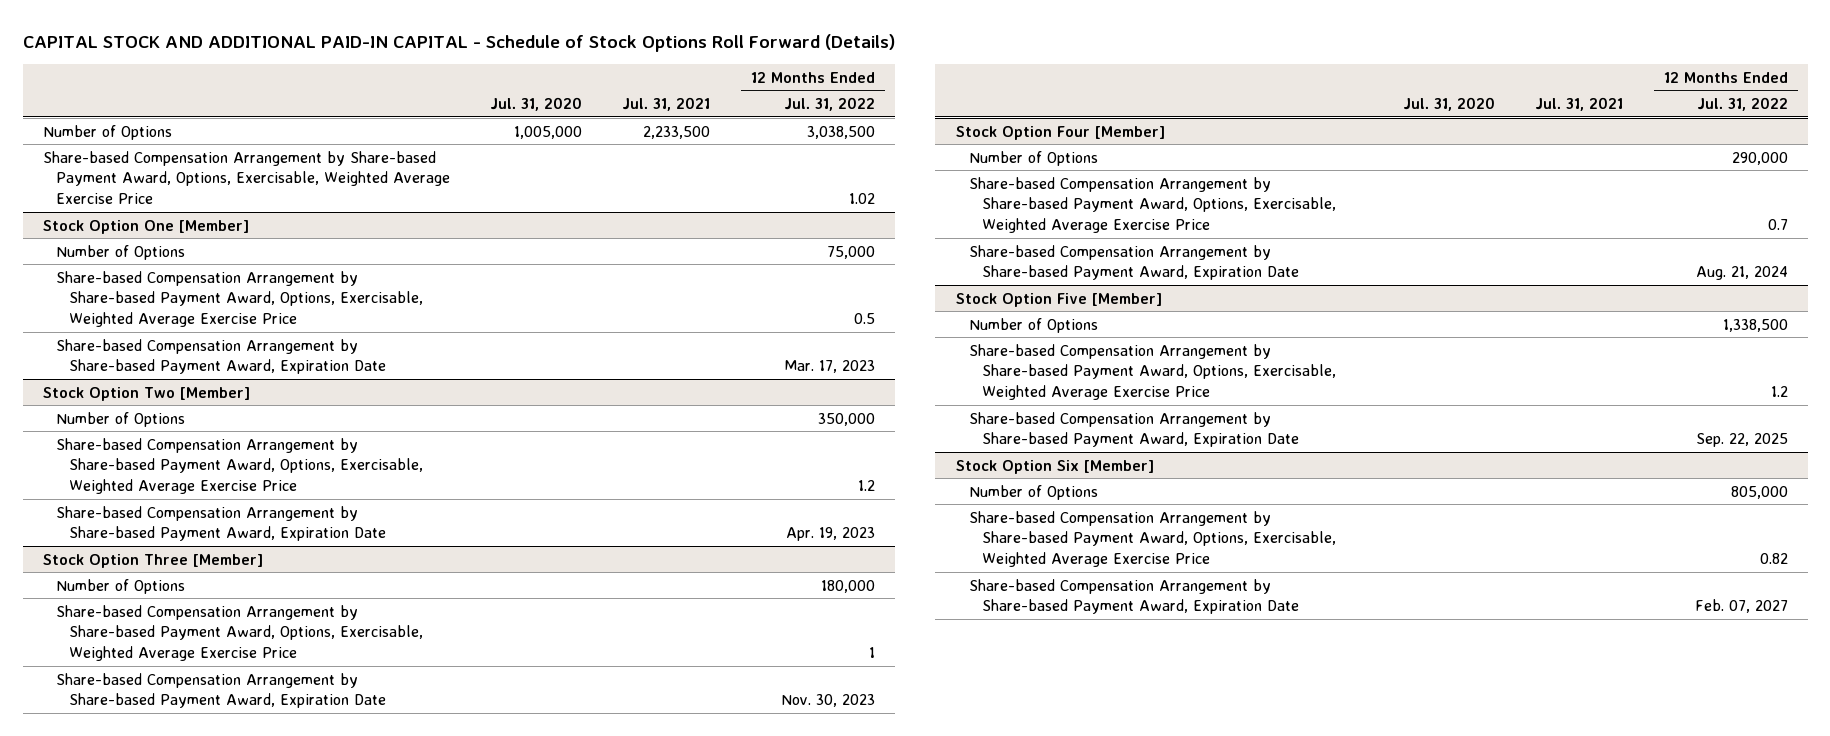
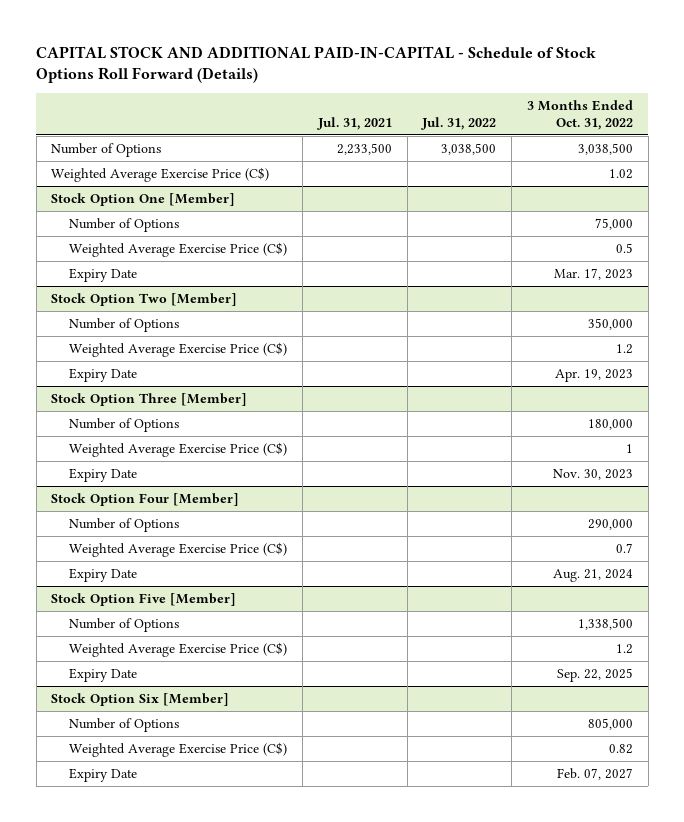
- CAPITAL STOCK AND ADDITIONAL PAID-IN CAPITAL - Schedule of Stock Options Roll Forward (Details)
+ CAPITAL STOCK AND ADDITIONAL PAID-IN-CAPITAL - Schedule of Stock Options Roll Forward (Details)
- | Jul. 31, 2020 | Jul. 31, 2021 | 12 Months Ended Jul. 31, 2022
+ | Jul. 31, 2021 | Jul. 31, 2022 | 3 Months Ended Oct. 31, 2022
- Share-based Compensation Arrangement by Share-based Payment Award, Options, Exercisable, Weighted Average Exercise Price | | | 1.02
+ Weighted Average Exercise Price (C$) | | | 1.02
@ Stock Option One [Member]
- Share-based Compensation Arrangement by Share-based Payment Award, Options, Exercisable, Weighted Average Exercise Price | | | 0.5
- Share-based Compensation Arrangement by Share-based Payment Award, Expiration Date | | | Mar. 17, 2023
+ Weighted Average Exercise Price (C$) | | | 0.5
+ Expiry Date | | | Mar. 17, 2023
@ Stock Option Two [Member]
- Share-based Compensation Arrangement by Share-based Payment Award, Options, Exercisable, Weighted Average Exercise Price | | | 1.2
- Share-based Compensation Arrangement by Share-based Payment Award, Expiration Date | | | Apr. 19, 2023
+ Weighted Average Exercise Price (C$) | | | 1.2
+ Expiry Date | | | Apr. 19, 2023
@ Stock Option Three [Member]
- Share-based Compensation Arrangement by Share-based Payment Award, Options, Exercisable, Weighted Average Exercise Price | | | 1
- Share-based Compensation Arrangement by Share-based Payment Award, Expiration Date | | | Nov. 30, 2023
+ Weighted Average Exercise Price (C$) | | | 1
+ Expiry Date | | | Nov. 30, 2023
@ Stock Option Four [Member]
- Share-based Compensation Arrangement by Share-based Payment Award, Options, Exercisable, Weighted Average Exercise Price | | | 0.7
- Share-based Compensation Arrangement by Share-based Payment Award, Expiration Date | | | Aug. 21, 2024
+ Weighted Average Exercise Price (C$) | | | 0.7
+ Expiry Date | | | Aug. 21, 2024
@ Stock Option Five [Member]
- Share-based Compensation Arrangement by Share-based Payment Award, Options, Exercisable, Weighted Average Exercise Price | | | 1.2
- Share-based Compensation Arrangement by Share-based Payment Award, Expiration Date | | | Sep. 22, 2025
+ Weighted Average Exercise Price (C$) | | | 1.2
+ Expiry Date | | | Sep. 22, 2025
@ Stock Option Six [Member]
- Share-based Compensation Arrangement by Share-based Payment Award, Options, Exercisable, Weighted Average Exercise Price | | | 0.82
- Share-based Compensation Arrangement by Share-based Payment Award, Expiration Date | | | Feb. 07, 2027
+ Weighted Average Exercise Price (C$) | | | 0.82
+ Expiry Date | | | Feb. 07, 2027

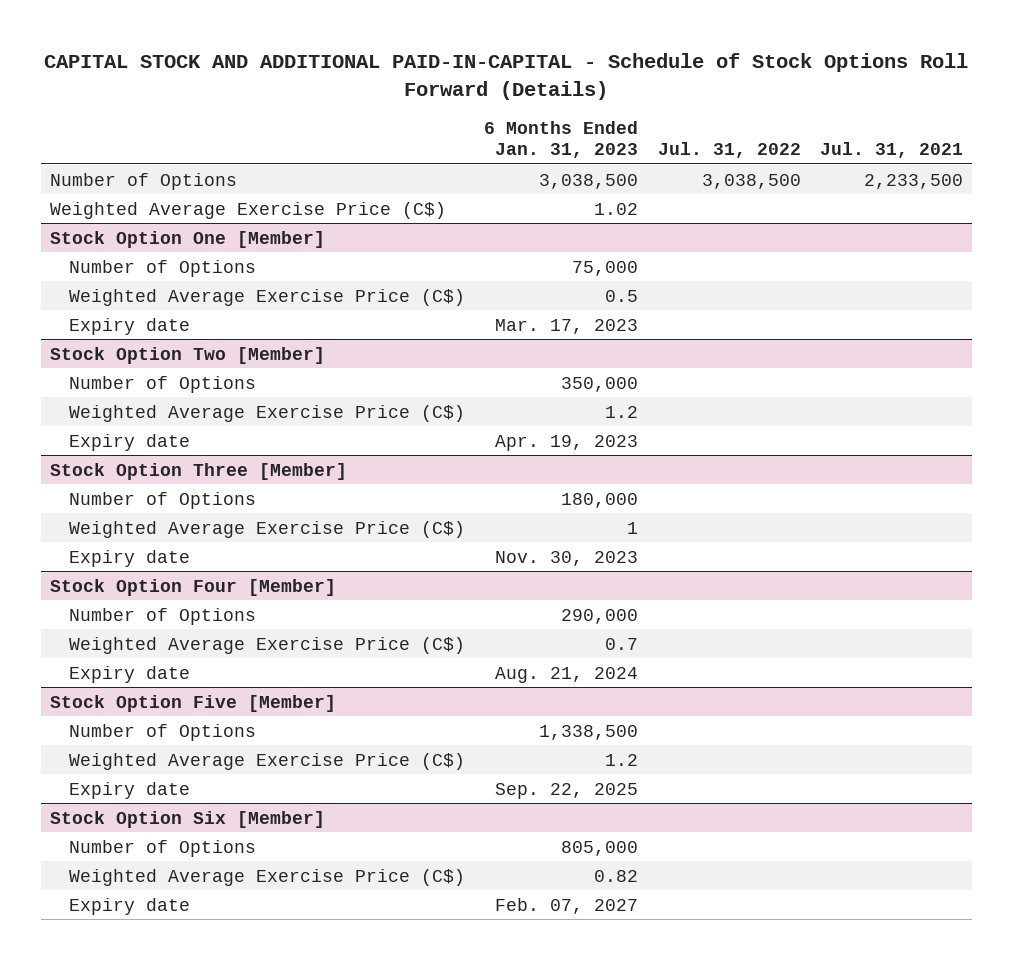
- | Jul. 31, 2021 | Jul. 31, 2022 | 3 Months Ended Oct. 31, 2022
+ | 6 Months Ended Jan. 31, 2023 | Jul. 31, 2022 | Jul. 31, 2021
@ Stock Option One [Member]
- Expiry Date | | | Mar. 17, 2023
+ Expiry date | Mar. 17, 2023 | |
@ Stock Option Two [Member]
- Expiry Date | | | Apr. 19, 2023
+ Expiry date | Apr. 19, 2023 | |
@ Stock Option Three [Member]
- Expiry Date | | | Nov. 30, 2023
+ Expiry date | Nov. 30, 2023 | |
@ Stock Option Four [Member]
- Expiry Date | | | Aug. 21, 2024
+ Expiry date | Aug. 21, 2024 | |
@ Stock Option Five [Member]
- Expiry Date | | | Sep. 22, 2025
+ Expiry date | Sep. 22, 2025 | |
@ Stock Option Six [Member]
- Expiry Date | | | Feb. 07, 2027
+ Expiry date | Feb. 07, 2027 | |

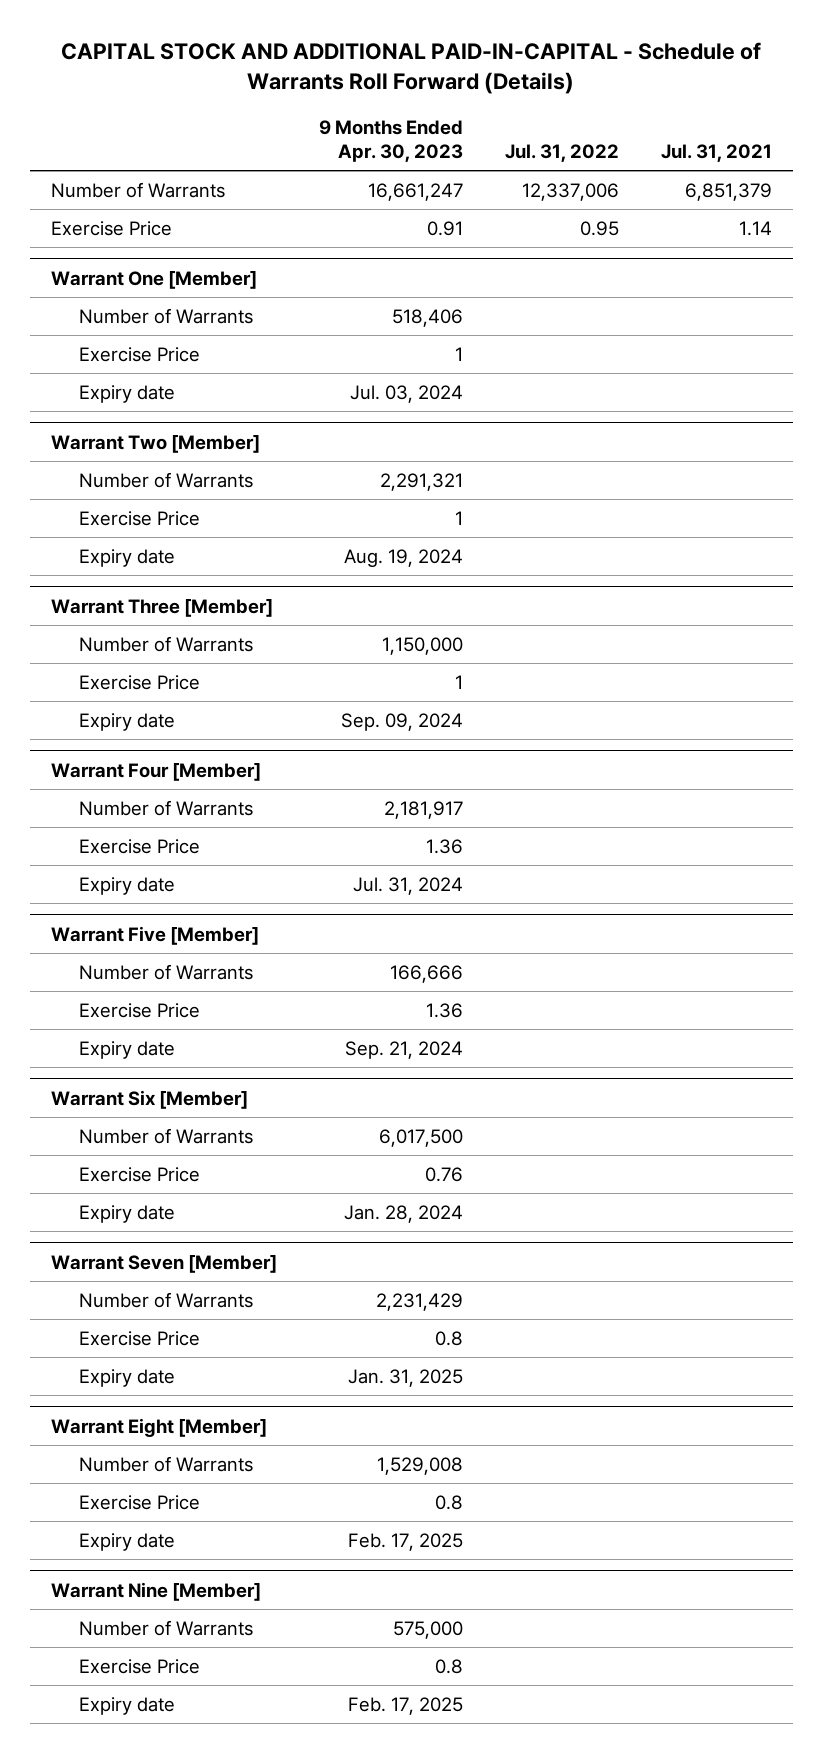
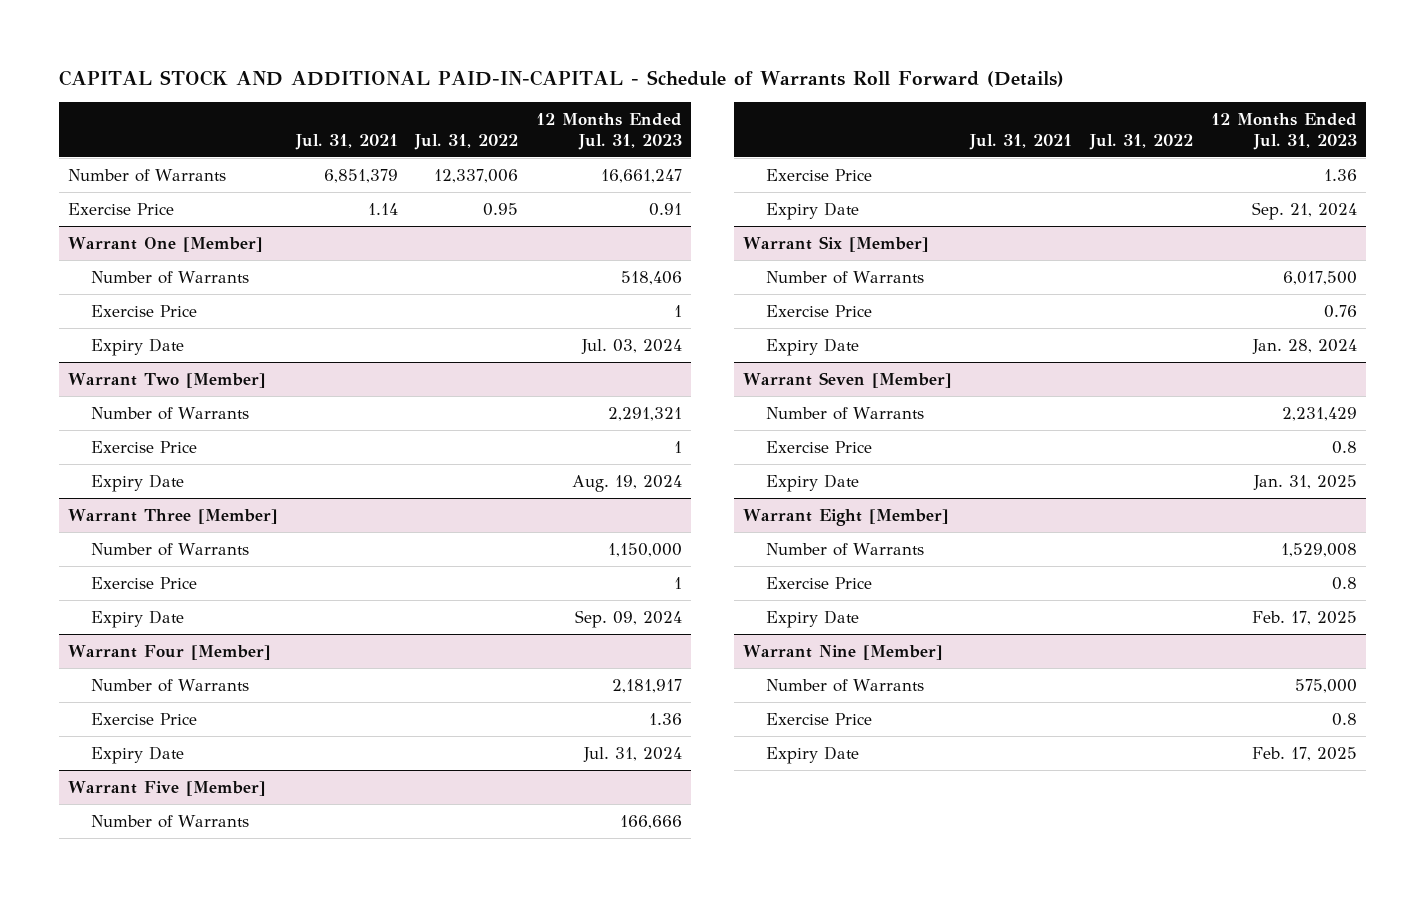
- | 9 Months Ended Apr. 30, 2023 | Jul. 31, 2022 | Jul. 31, 2021
+ | Jul. 31, 2021 | Jul. 31, 2022 | 12 Months Ended Jul. 31, 2023
@ Warrant One [Member]
- Expiry date | Jul. 03, 2024 | |
+ Expiry Date | | | Jul. 03, 2024
@ Warrant Two [Member]
- Expiry date | Aug. 19, 2024 | |
+ Expiry Date | | | Aug. 19, 2024
@ Warrant Three [Member]
- Expiry date | Sep. 09, 2024 | |
+ Expiry Date | | | Sep. 09, 2024
@ Warrant Four [Member]
- Expiry date | Jul. 31, 2024 | |
+ Expiry Date | | | Jul. 31, 2024
@ Warrant Five [Member]
- Expiry date | Sep. 21, 2024 | |
+ Expiry Date | | | Sep. 21, 2024
@ Warrant Six [Member]
- Expiry date | Jan. 28, 2024 | |
+ Expiry Date | | | Jan. 28, 2024
@ Warrant Seven [Member]
- Expiry date | Jan. 31, 2025 | |
+ Expiry Date | | | Jan. 31, 2025
@ Warrant Eight [Member]
- Expiry date | Feb. 17, 2025 | |
+ Expiry Date | | | Feb. 17, 2025
@ Warrant Nine [Member]
- Expiry date | Feb. 17, 2025 | |
+ Expiry Date | | | Feb. 17, 2025

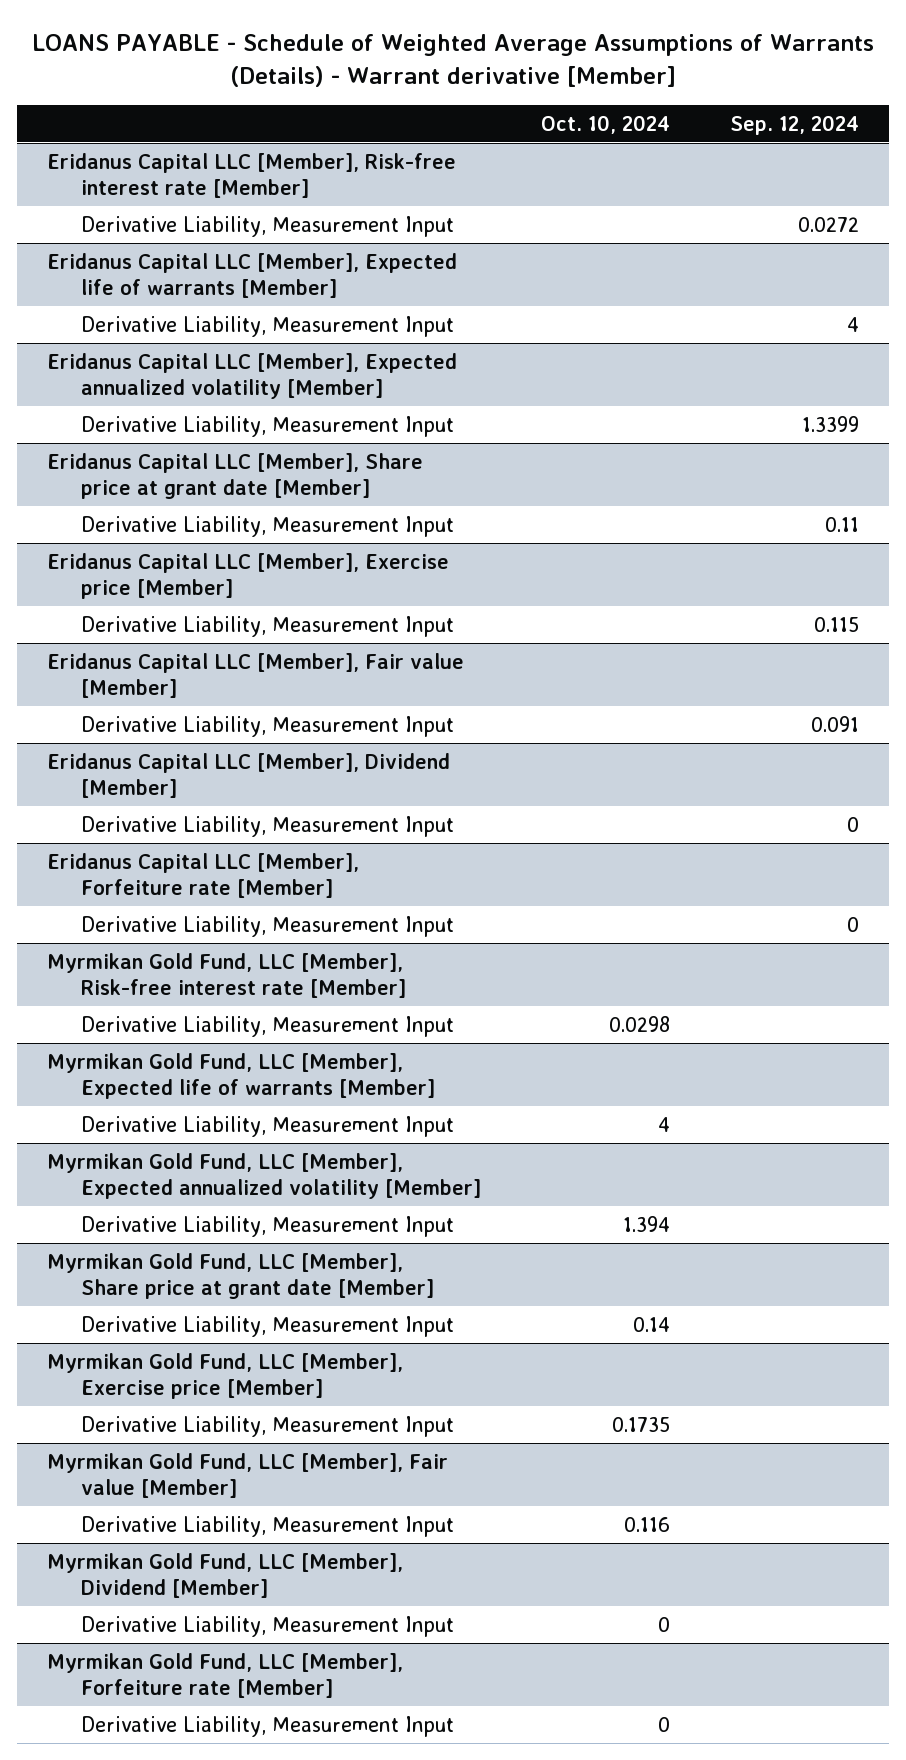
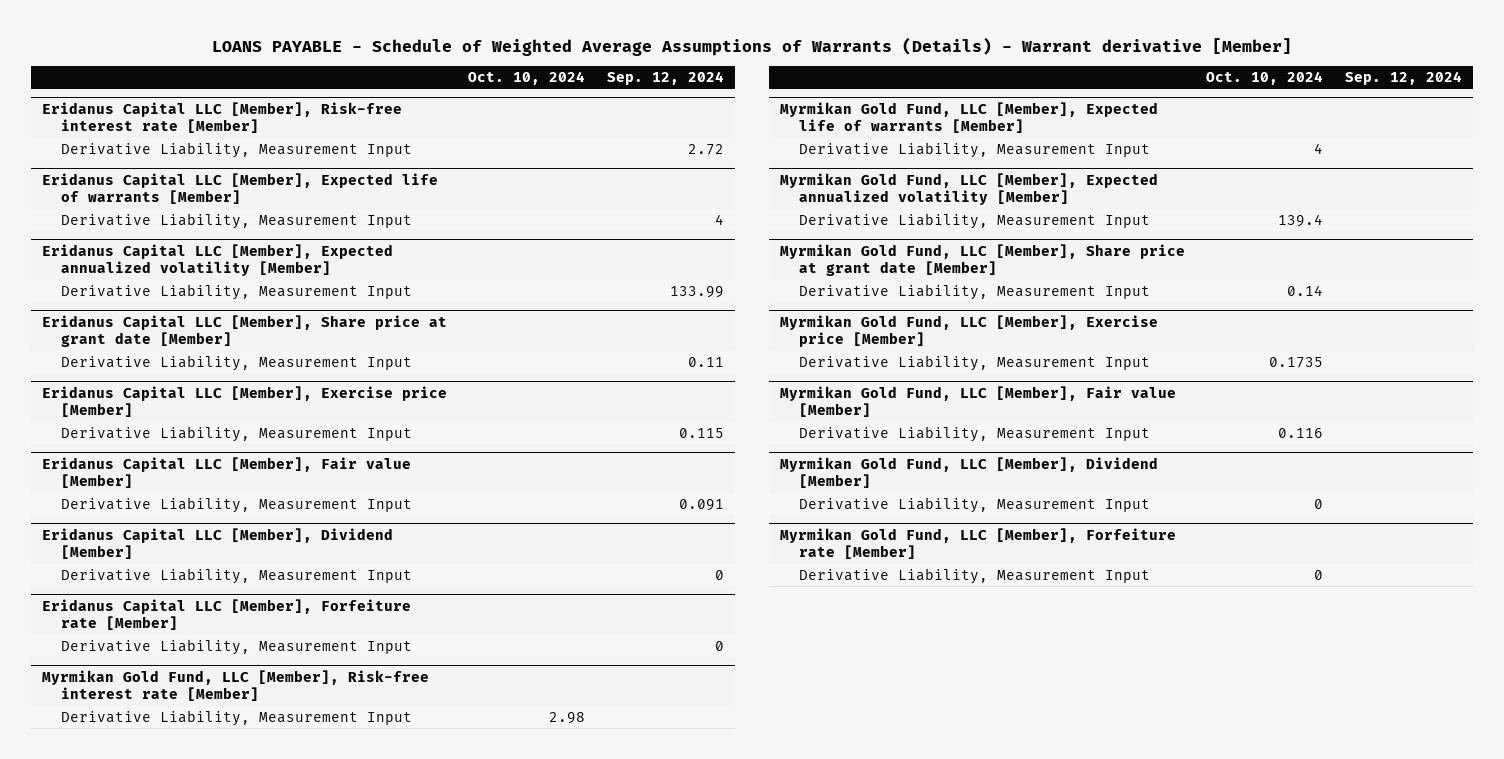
@ Eridanus Capital LLC [Member], Risk-free interest rate [Member]
- Derivative Liability, Measurement Input | | 0.0272
+ Derivative Liability, Measurement Input | | 2.72
@ Eridanus Capital LLC [Member], Expected annualized volatility [Member]
- Derivative Liability, Measurement Input | | 1.3399
+ Derivative Liability, Measurement Input | | 133.99
@ Myrmikan Gold Fund, LLC [Member], Risk-free interest rate [Member]
- Derivative Liability, Measurement Input | 0.0298 |
+ Derivative Liability, Measurement Input | 2.98 |
@ Myrmikan Gold Fund, LLC [Member], Expected annualized volatility [Member]
- Derivative Liability, Measurement Input | 1.394 |
+ Derivative Liability, Measurement Input | 139.4 |

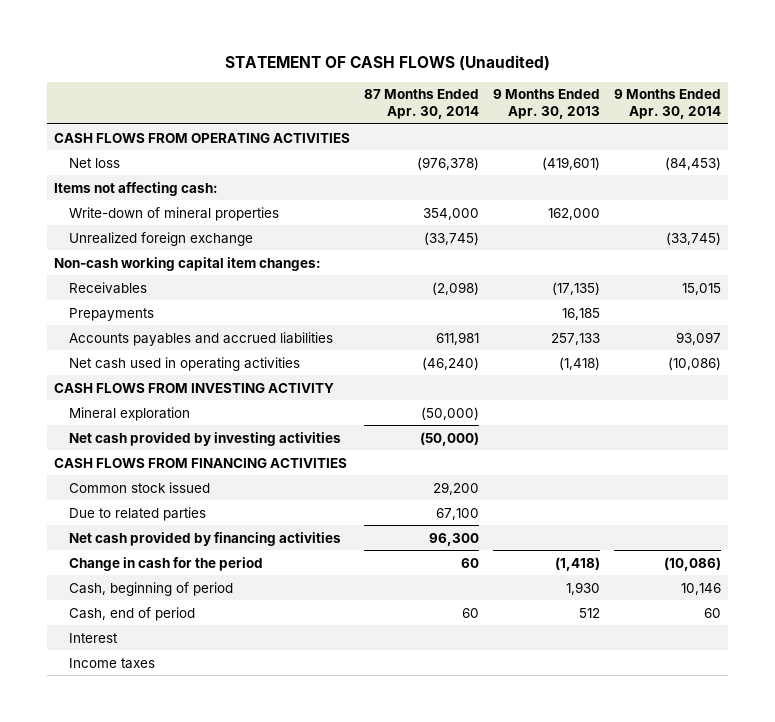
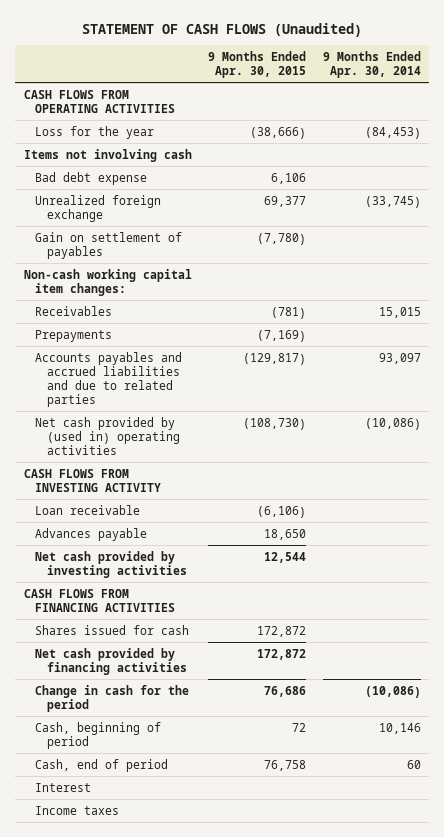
- | 87 Months Ended Apr. 30, 2014 | 9 Months Ended Apr. 30, 2013 | 9 Months Ended Apr. 30, 2014
+ | 9 Months Ended Apr. 30, 2015 | 9 Months Ended Apr. 30, 2014
- Net loss | (976,378) | (419,601) | (84,453)
- Items not affecting cash:
- Write-down of mineral properties | 354,000 | 162,000 |
+ Loss for the year | (38,666) | (84,453)
+ Items not involving cash
+ Bad debt expense | 6,106 |
+ Gain on settlement of payables | (7,780) |
- Accounts payables and accrued liabilities | 611,981 | 257,133 | 93,097
- Net cash used in operating activities | (46,240) | (1,418) | (10,086)
+ Accounts payables and accrued liabilities and due to related parties | (129,817) | 93,097
+ Net cash provided by (used in) operating activities | (108,730) | (10,086)
- Mineral exploration | (50,000) | |
+ Loan receivable | (6,106) |
+ Advances payable | 18,650 |
- Common stock issued | 29,200 | |
- Due to related parties | 67,100 | |
+ Shares issued for cash | 172,872 |

